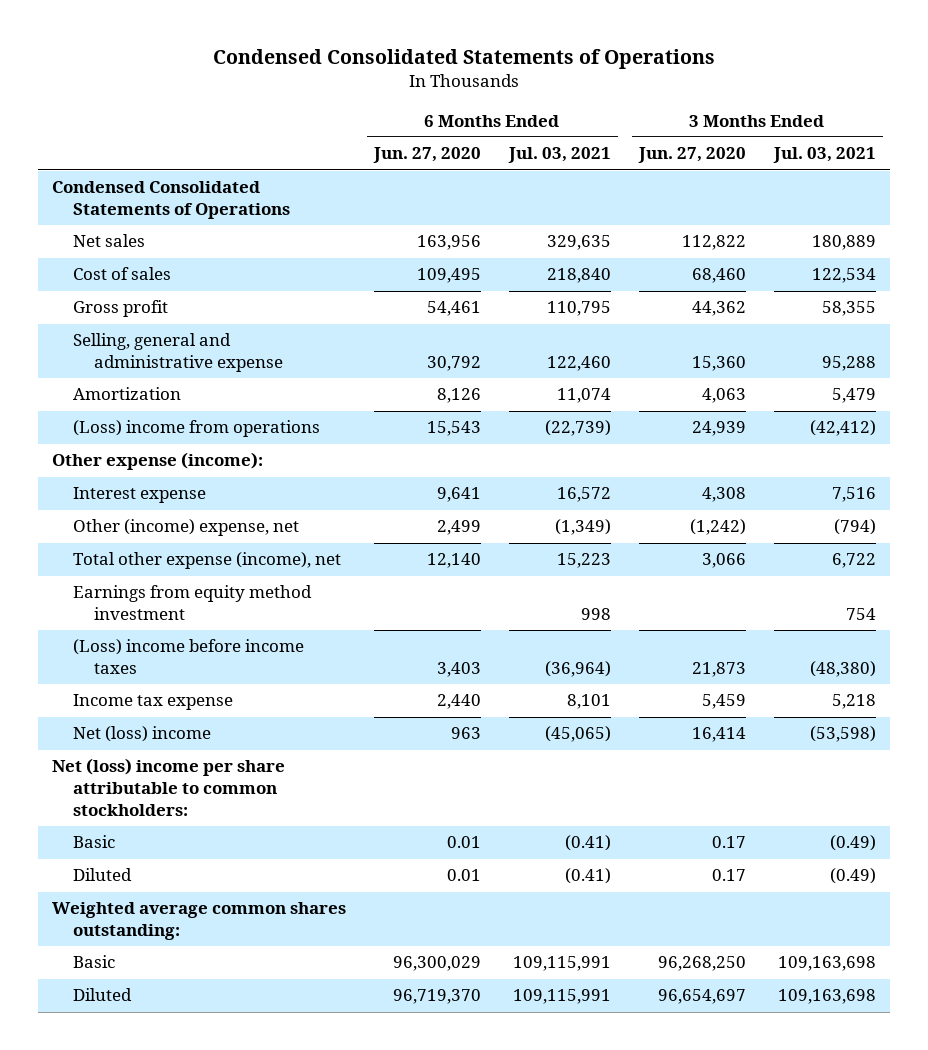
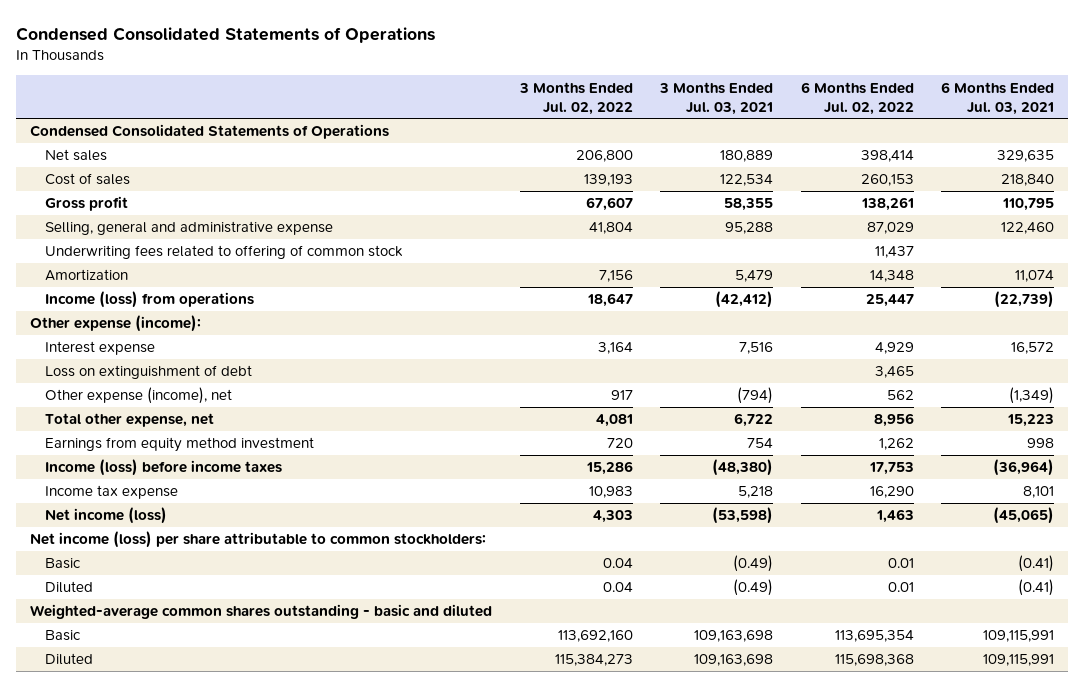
- | 6 Months Ended Jun. 27, 2020 | 6 Months Ended Jul. 03, 2021 | 3 Months Ended Jun. 27, 2020 | 3 Months Ended Jul. 03, 2021
+ | 3 Months Ended Jul. 02, 2022 | 3 Months Ended Jul. 03, 2021 | 6 Months Ended Jul. 02, 2022 | 6 Months Ended Jul. 03, 2021
+ Underwriting fees related to offering of common stock | | | 11,437 |
- (Loss) income from operations | 15,543 | (22,739) | 24,939 | (42,412)
+ Income (loss) from operations | 18,647 | (42,412) | 25,447 | (22,739)
- Other (income) expense, net | 2,499 | (1,349) | (1,242) | (794)
- Total other expense (income), net | 12,140 | 15,223 | 3,066 | 6,722
+ Loss on extinguishment of debt | | | 3,465 |
+ Other expense (income), net | 917 | (794) | 562 | (1,349)
+ Total other expense, net | 4,081 | 6,722 | 8,956 | 15,223
- (Loss) income before income taxes | 3,403 | (36,964) | 21,873 | (48,380)
+ Income (loss) before income taxes | 15,286 | (48,380) | 17,753 | (36,964)
- Net (loss) income | 963 | (45,065) | 16,414 | (53,598)
- Net (loss) income per share attributable to common stockholders:
+ Net income (loss) | 4,303 | (53,598) | 1,463 | (45,065)
+ Net income (loss) per share attributable to common stockholders:
- Weighted average common shares outstanding:
+ Weighted-average common shares outstanding - basic and diluted

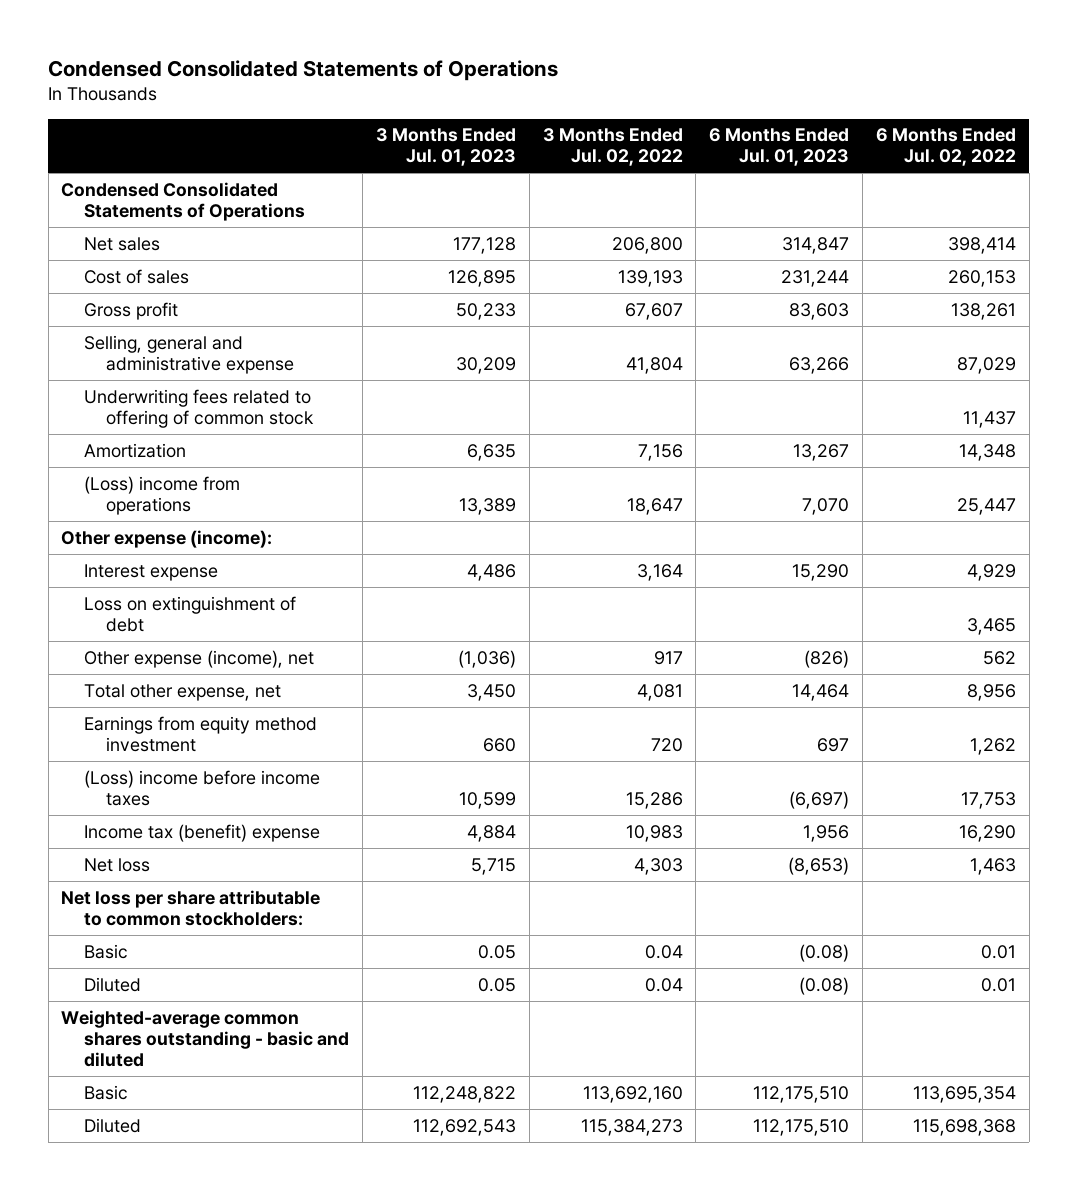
- | 3 Months Ended Jul. 02, 2022 | 3 Months Ended Jul. 03, 2021 | 6 Months Ended Jul. 02, 2022 | 6 Months Ended Jul. 03, 2021
+ | 3 Months Ended Jul. 01, 2023 | 3 Months Ended Jul. 02, 2022 | 6 Months Ended Jul. 01, 2023 | 6 Months Ended Jul. 02, 2022
- Income (loss) from operations | 18,647 | (42,412) | 25,447 | (22,739)
+ (Loss) income from operations | 13,389 | 18,647 | 7,070 | 25,447
- Income (loss) before income taxes | 15,286 | (48,380) | 17,753 | (36,964)
- Income tax expense | 10,983 | 5,218 | 16,290 | 8,101
- Net income (loss) | 4,303 | (53,598) | 1,463 | (45,065)
- Net income (loss) per share attributable to common stockholders:
+ (Loss) income before income taxes | 10,599 | 15,286 | (6,697) | 17,753
+ Income tax (benefit) expense | 4,884 | 10,983 | 1,956 | 16,290
+ Net loss | 5,715 | 4,303 | (8,653) | 1,463
+ Net loss per share attributable to common stockholders:

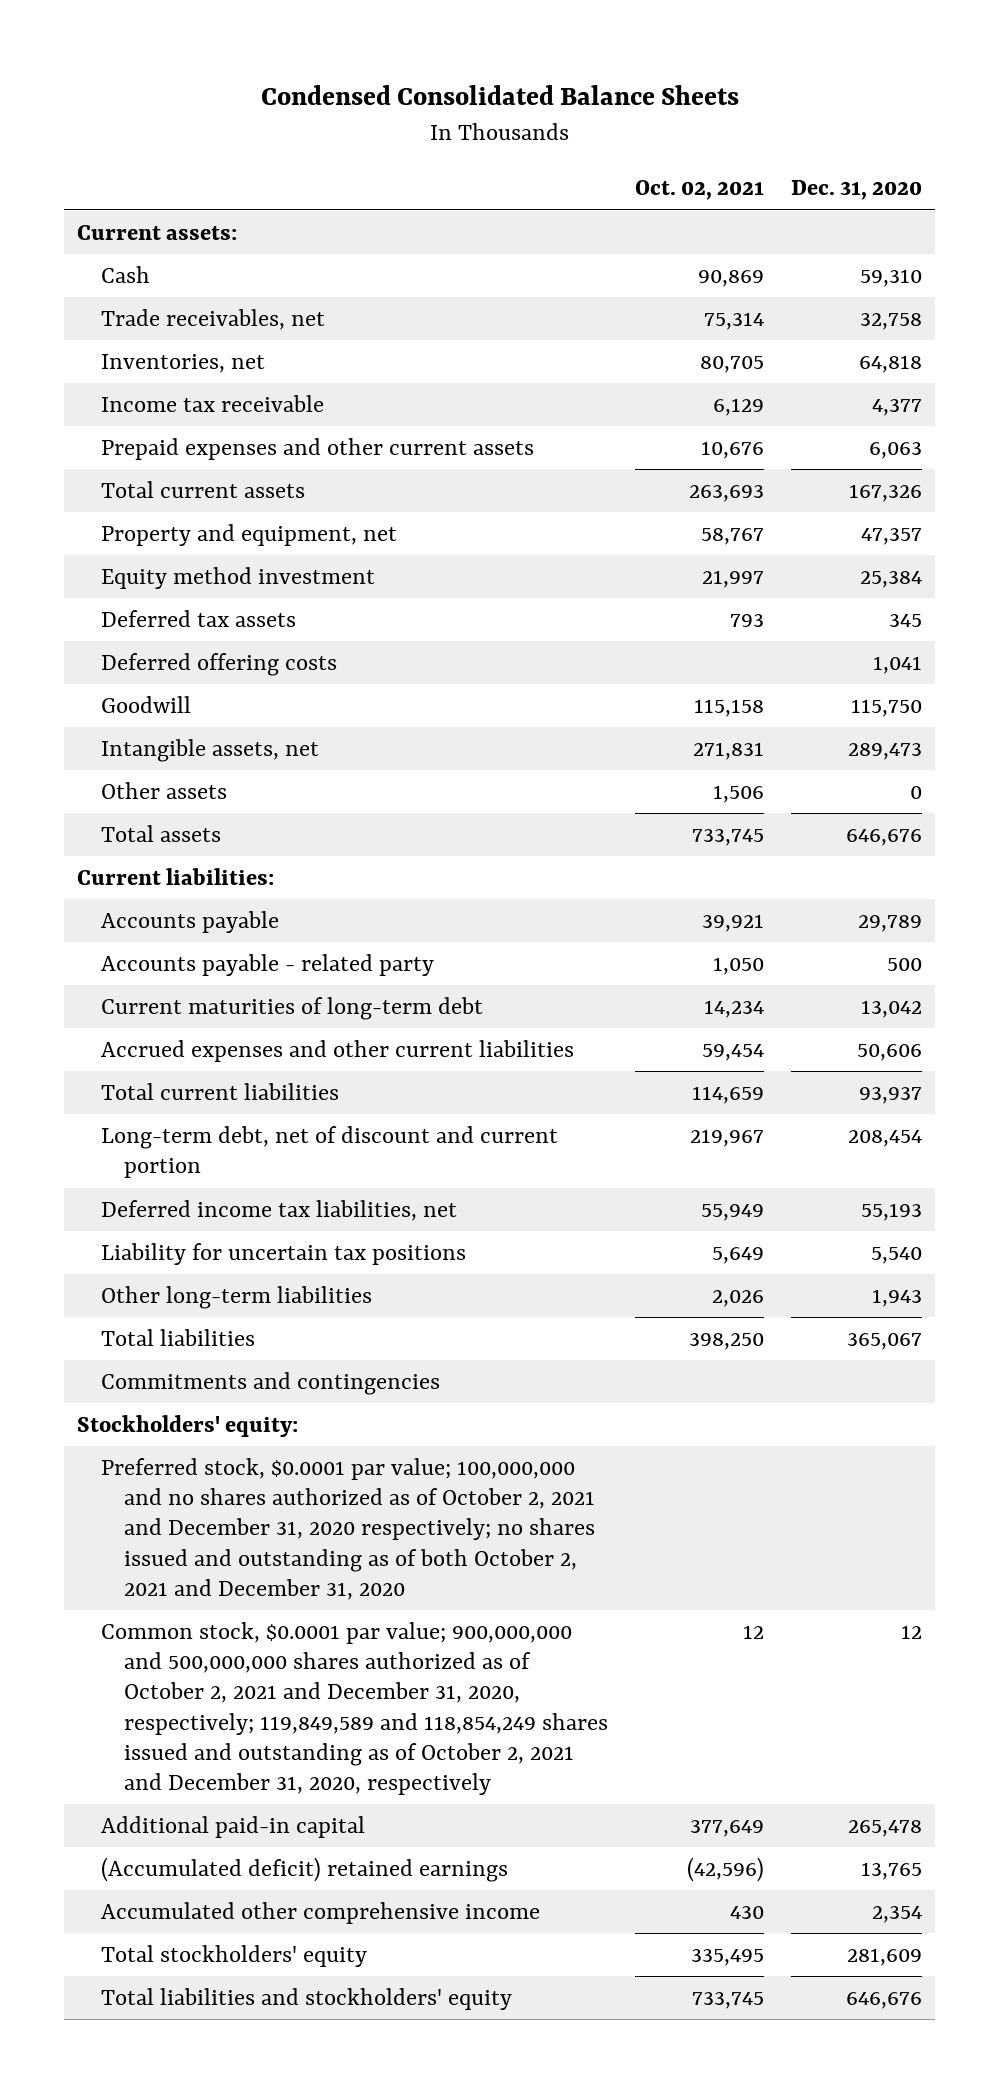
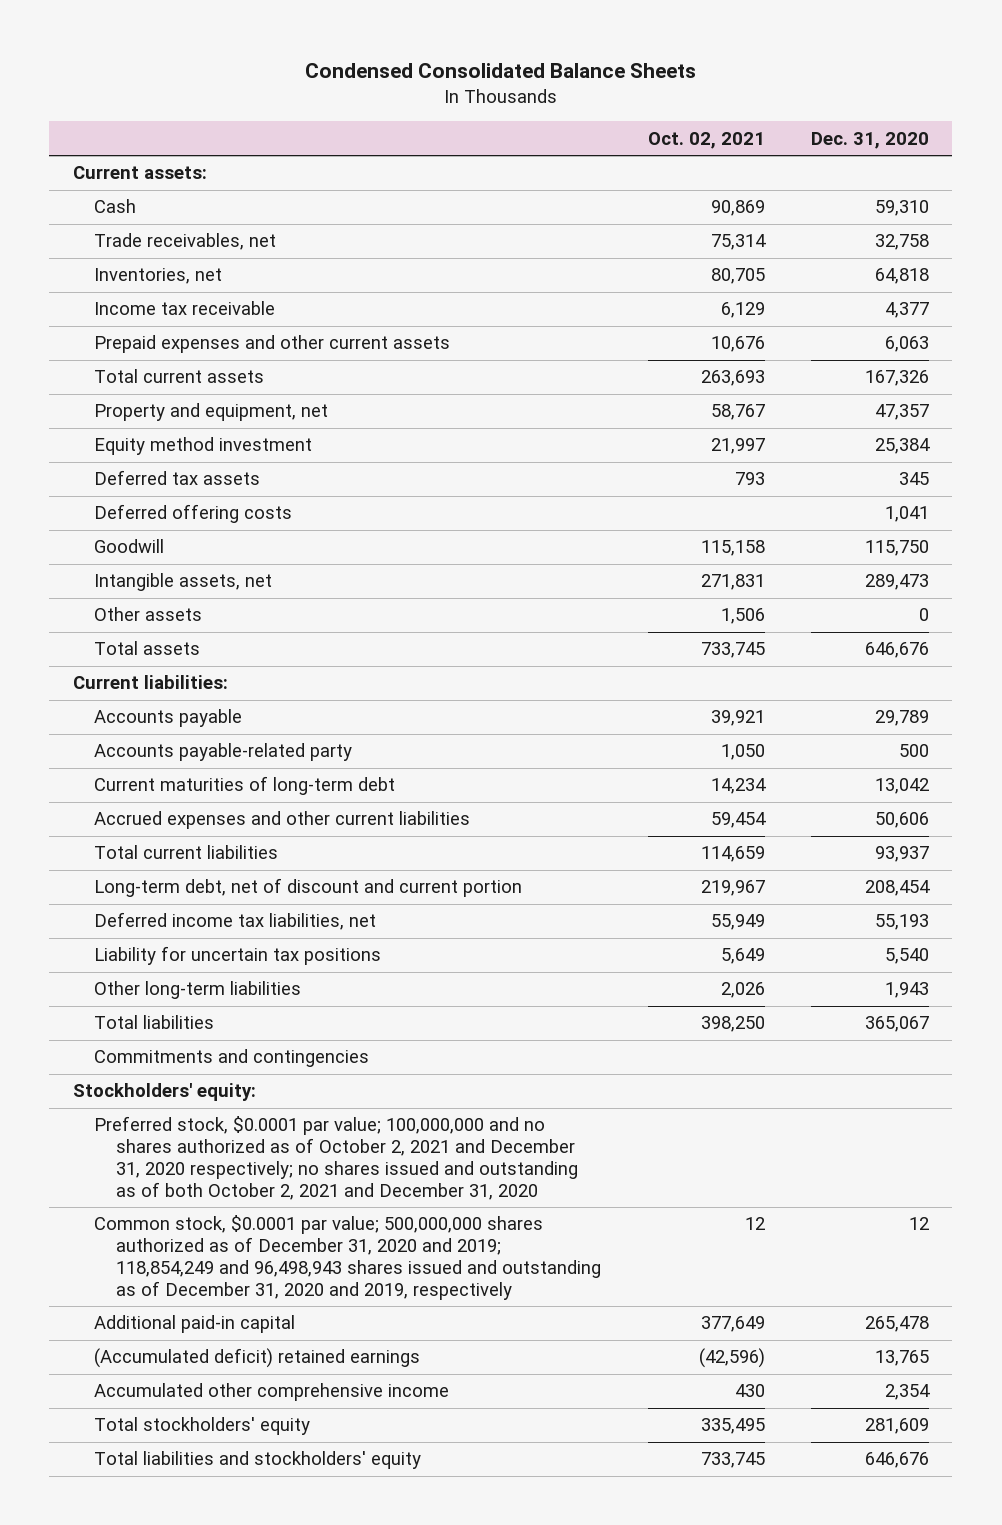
- Accounts payable - related party | 1,050 | 500
+ Accounts payable-related party | 1,050 | 500
- Common stock, $0.0001 par value; 900,000,000 and 500,000,000 shares authorized as of October 2, 2021 and December 31, 2020, respectively; 119,849,589 and 118,854,249 shares issued and outstanding as of October 2, 2021 and December 31, 2020, respectively | 12 | 12
+ Common stock, $0.0001 par value; 500,000,000 shares authorized as of December 31, 2020 and 2019; 118,854,249 and 96,498,943 shares issued and outstanding as of December 31, 2020 and 2019, respectively | 12 | 12

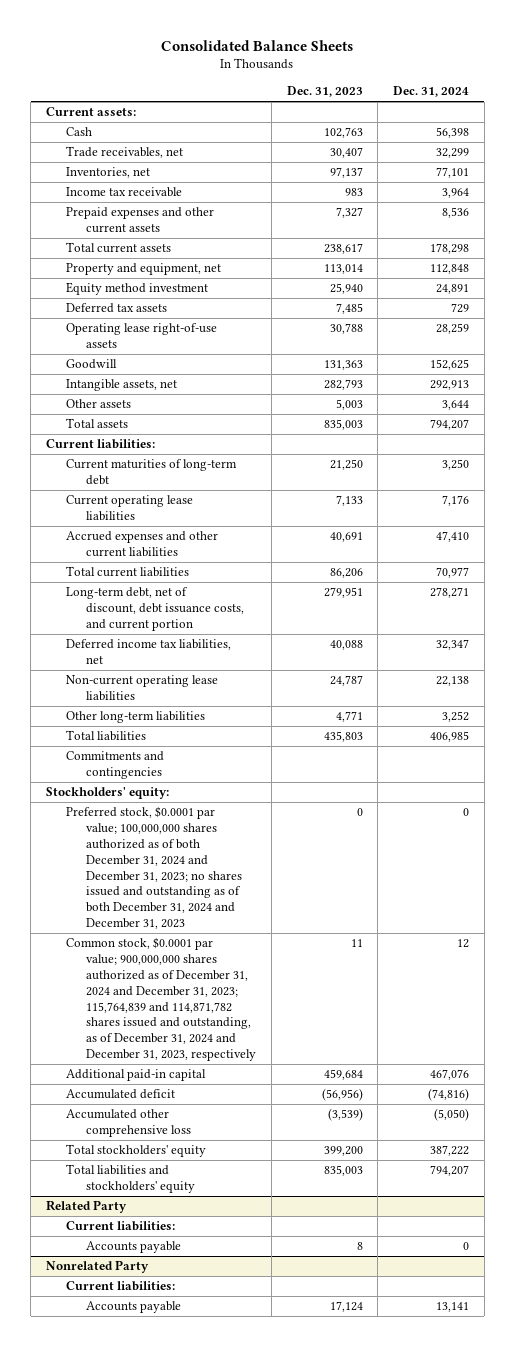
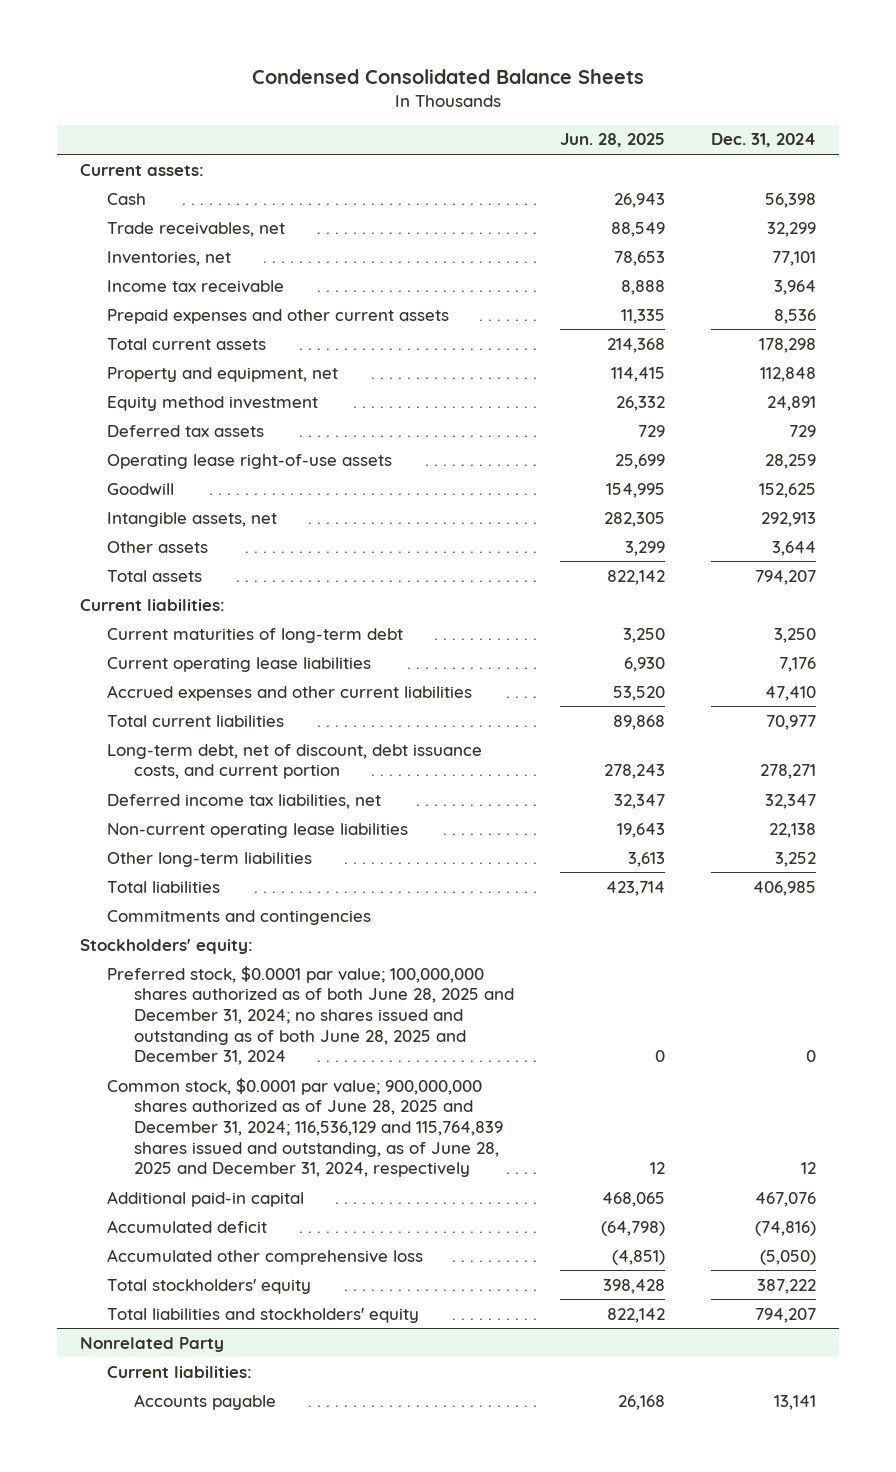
- Consolidated Balance Sheets
+ Condensed Consolidated Balance Sheets
- | Dec. 31, 2023 | Dec. 31, 2024
+ | Jun. 28, 2025 | Dec. 31, 2024
- Preferred stock, $0.0001 par value; 100,000,000 shares authorized as of both December 31, 2024 and December 31, 2023; no shares issued and outstanding as of both December 31, 2024 and December 31, 2023 | 0 | 0
- Common stock, $0.0001 par value; 900,000,000 shares authorized as of December 31, 2024 and December 31, 2023; 115,764,839 and 114,871,782 shares issued and outstanding, as of December 31, 2024 and December 31, 2023, respectively | 11 | 12
+ Preferred stock, $0.0001 par value; 100,000,000 shares authorized as of both June 28, 2025 and December 31, 2024; no shares issued and outstanding as of both June 28, 2025 and December 31, 2024 | 0 | 0
+ Common stock, $0.0001 par value; 900,000,000 shares authorized as of June 28, 2025 and December 31, 2024; 116,536,129 and 115,764,839 shares issued and outstanding, as of June 28, 2025 and December 31, 2024, respectively | 12 | 12
- Related Party
- Current liabilities:
- Accounts payable | 8 | 0

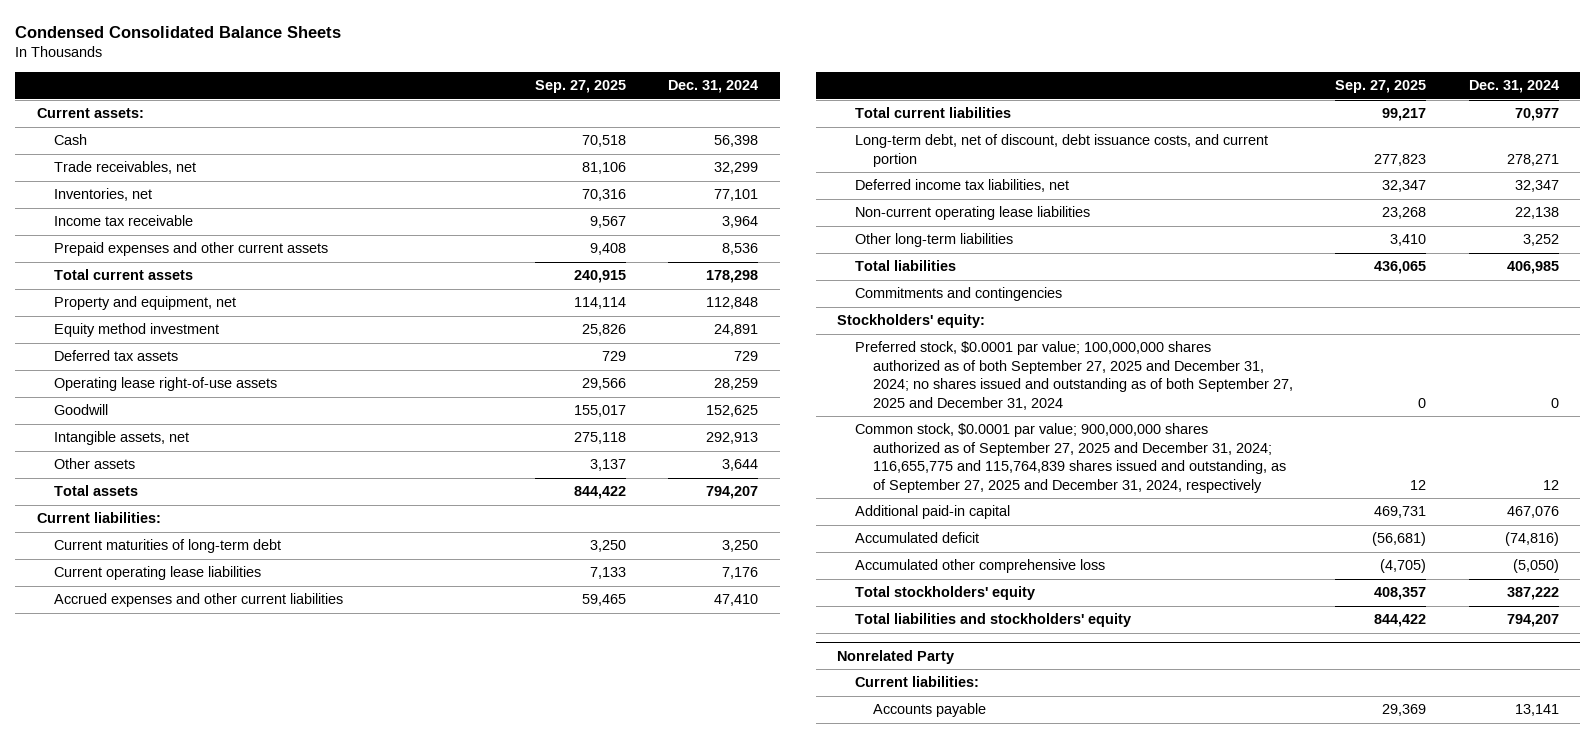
- | Jun. 28, 2025 | Dec. 31, 2024
+ | Sep. 27, 2025 | Dec. 31, 2024
- Preferred stock, $0.0001 par value; 100,000,000 shares authorized as of both June 28, 2025 and December 31, 2024; no shares issued and outstanding as of both June 28, 2025 and December 31, 2024 | 0 | 0
- Common stock, $0.0001 par value; 900,000,000 shares authorized as of June 28, 2025 and December 31, 2024; 116,536,129 and 115,764,839 shares issued and outstanding, as of June 28, 2025 and December 31, 2024, respectively | 12 | 12
+ Preferred stock, $0.0001 par value; 100,000,000 shares authorized as of both September 27, 2025 and December 31, 2024; no shares issued and outstanding as of both September 27, 2025 and December 31, 2024 | 0 | 0
+ Common stock, $0.0001 par value; 900,000,000 shares authorized as of September 27, 2025 and December 31, 2024; 116,655,775 and 115,764,839 shares issued and outstanding, as of September 27, 2025 and December 31, 2024, respectively | 12 | 12

